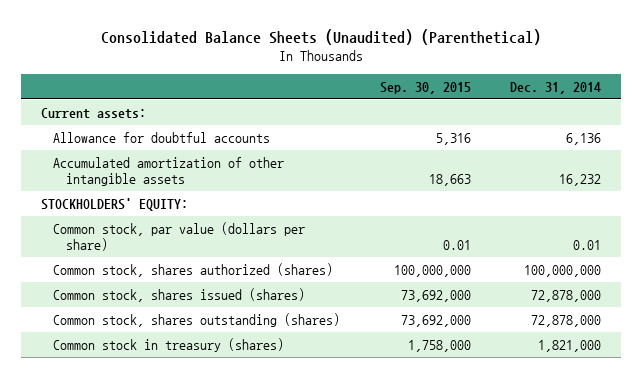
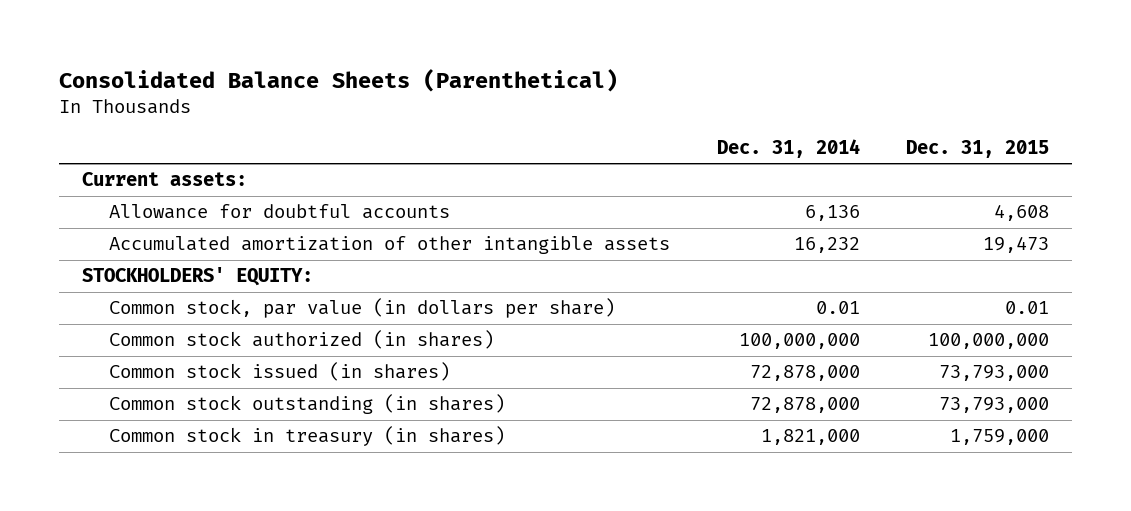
- Consolidated Balance Sheets (Unaudited) (Parenthetical)
+ Consolidated Balance Sheets (Parenthetical)
- | Sep. 30, 2015 | Dec. 31, 2014
+ | Dec. 31, 2014 | Dec. 31, 2015
- Common stock, par value (dollars per share) | 0.01 | 0.01
- Common stock, shares authorized (shares) | 100,000,000 | 100,000,000
- Common stock, shares issued (shares) | 73,692,000 | 72,878,000
- Common stock, shares outstanding (shares) | 73,692,000 | 72,878,000
- Common stock in treasury (shares) | 1,758,000 | 1,821,000
+ Common stock, par value (in dollars per share) | 0.01 | 0.01
+ Common stock authorized (in shares) | 100,000,000 | 100,000,000
+ Common stock issued (in shares) | 72,878,000 | 73,793,000
+ Common stock outstanding (in shares) | 72,878,000 | 73,793,000
+ Common stock in treasury (in shares) | 1,821,000 | 1,759,000

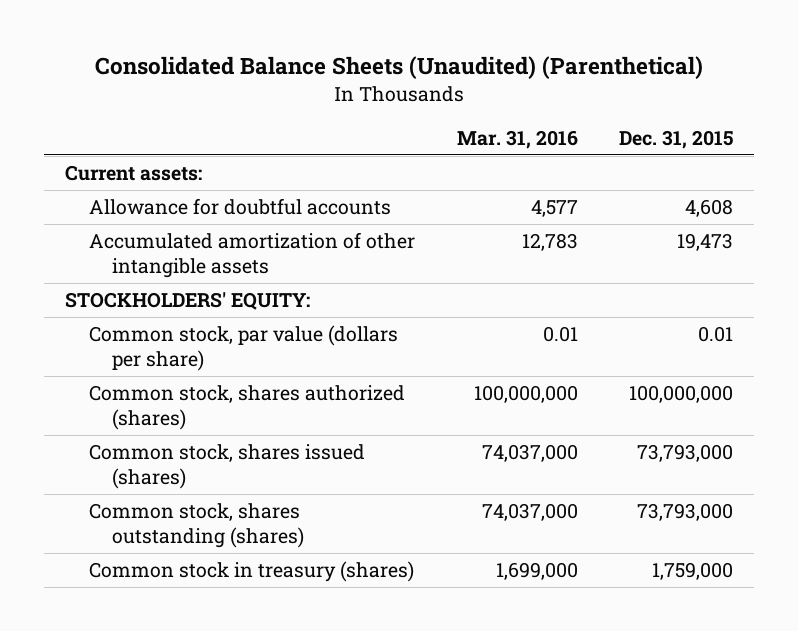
- Consolidated Balance Sheets (Parenthetical)
+ Consolidated Balance Sheets (Unaudited) (Parenthetical)
- | Dec. 31, 2014 | Dec. 31, 2015
+ | Mar. 31, 2016 | Dec. 31, 2015
- Common stock, par value (in dollars per share) | 0.01 | 0.01
- Common stock authorized (in shares) | 100,000,000 | 100,000,000
- Common stock issued (in shares) | 72,878,000 | 73,793,000
- Common stock outstanding (in shares) | 72,878,000 | 73,793,000
- Common stock in treasury (in shares) | 1,821,000 | 1,759,000
+ Common stock, par value (dollars per share) | 0.01 | 0.01
+ Common stock, shares authorized (shares) | 100,000,000 | 100,000,000
+ Common stock, shares issued (shares) | 74,037,000 | 73,793,000
+ Common stock, shares outstanding (shares) | 74,037,000 | 73,793,000
+ Common stock in treasury (shares) | 1,699,000 | 1,759,000

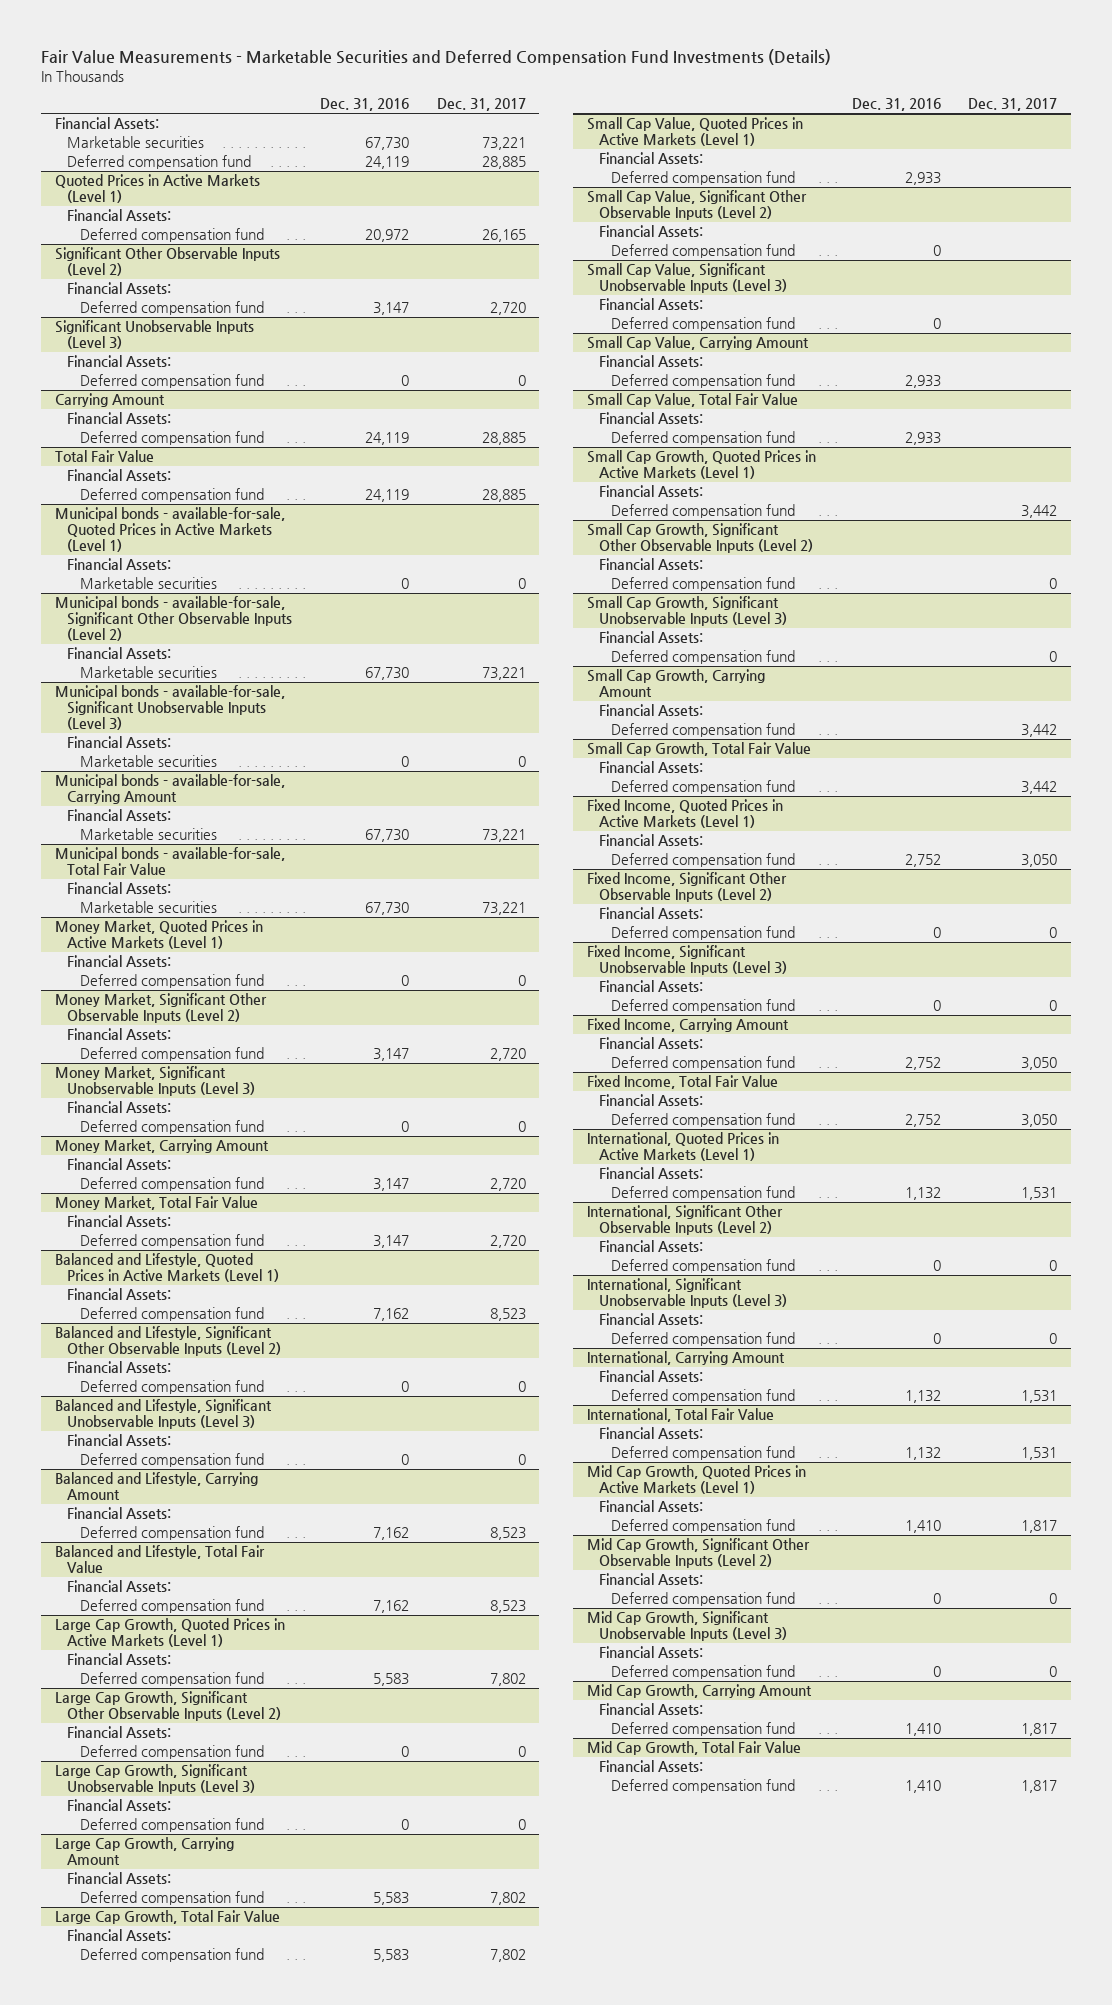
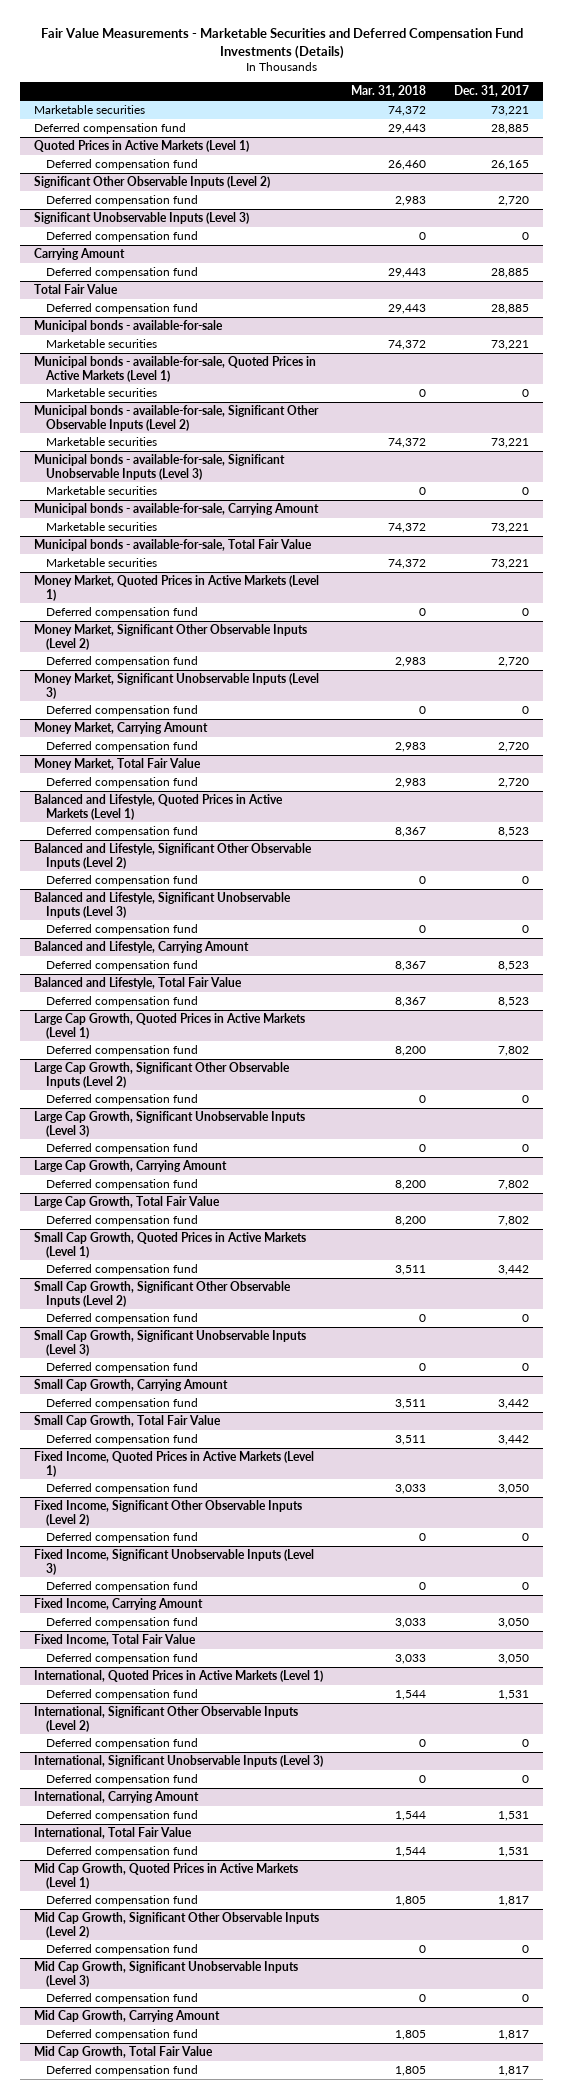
- | Dec. 31, 2016 | Dec. 31, 2017
+ | Mar. 31, 2018 | Dec. 31, 2017
- Financial Assets:
@ Quoted Prices in Active Markets (Level 1)
- Financial Assets:
@ Significant Other Observable Inputs (Level 2)
- Financial Assets:
@ Significant Unobservable Inputs (Level 3)
- Financial Assets:
@ Carrying Amount
- Financial Assets:
@ Total Fair Value
- Financial Assets:
+ Municipal bonds - available-for-sale
+ Marketable securities | 74,372 | 73,221
@ Municipal bonds - available-for-sale, Quoted Prices in Active Markets (Level 1)
- Financial Assets:
@ Municipal bonds - available-for-sale, Significant Other Observable Inputs (Level 2)
- Financial Assets:
@ Municipal bonds - available-for-sale, Significant Unobservable Inputs (Level 3)
- Financial Assets:
@ Municipal bonds - available-for-sale, Carrying Amount
- Financial Assets:
@ Municipal bonds - available-for-sale, Total Fair Value
- Financial Assets:
@ Money Market, Quoted Prices in Active Markets (Level 1)
- Financial Assets:
@ Money Market, Significant Other Observable Inputs (Level 2)
- Financial Assets:
@ Money Market, Significant Unobservable Inputs (Level 3)
- Financial Assets:
@ Money Market, Carrying Amount
- Financial Assets:
@ Money Market, Total Fair Value
- Financial Assets:
@ Balanced and Lifestyle, Quoted Prices in Active Markets (Level 1)
- Financial Assets:
@ Balanced and Lifestyle, Significant Other Observable Inputs (Level 2)
- Financial Assets:
@ Balanced and Lifestyle, Significant Unobservable Inputs (Level 3)
- Financial Assets:
@ Balanced and Lifestyle, Carrying Amount
- Financial Assets:
@ Balanced and Lifestyle, Total Fair Value
- Financial Assets:
@ Large Cap Growth, Quoted Prices in Active Markets (Level 1)
- Financial Assets:
@ Large Cap Growth, Significant Other Observable Inputs (Level 2)
- Financial Assets:
@ Large Cap Growth, Significant Unobservable Inputs (Level 3)
- Financial Assets:
@ Large Cap Growth, Carrying Amount
- Financial Assets:
@ Large Cap Growth, Total Fair Value
- Financial Assets:
- Small Cap Value, Quoted Prices in Active Markets (Level 1)
- Financial Assets:
- Deferred compensation fund | 2,933 |
- Small Cap Value, Significant Other Observable Inputs (Level 2)
- Financial Assets:
- Deferred compensation fund | 0 |
- Small Cap Value, Significant Unobservable Inputs (Level 3)
- Financial Assets:
- Deferred compensation fund | 0 |
- Small Cap Value, Carrying Amount
- Financial Assets:
- Deferred compensation fund | 2,933 |
- Small Cap Value, Total Fair Value
- Financial Assets:
- Deferred compensation fund | 2,933 |
@ Small Cap Growth, Quoted Prices in Active Markets (Level 1)
- Financial Assets:
@ Small Cap Growth, Significant Other Observable Inputs (Level 2)
- Financial Assets:
@ Small Cap Growth, Significant Unobservable Inputs (Level 3)
- Financial Assets:
@ Small Cap Growth, Carrying Amount
- Financial Assets:
@ Small Cap Growth, Total Fair Value
- Financial Assets:
@ Fixed Income, Quoted Prices in Active Markets (Level 1)
- Financial Assets:
@ Fixed Income, Significant Other Observable Inputs (Level 2)
- Financial Assets:
@ Fixed Income, Significant Unobservable Inputs (Level 3)
- Financial Assets:
@ Fixed Income, Carrying Amount
- Financial Assets:
@ Fixed Income, Total Fair Value
- Financial Assets:
@ International, Quoted Prices in Active Markets (Level 1)
- Financial Assets:
@ International, Significant Other Observable Inputs (Level 2)
- Financial Assets:
@ International, Significant Unobservable Inputs (Level 3)
- Financial Assets:
@ International, Carrying Amount
- Financial Assets:
@ International, Total Fair Value
- Financial Assets:
@ Mid Cap Growth, Quoted Prices in Active Markets (Level 1)
- Financial Assets:
@ Mid Cap Growth, Significant Other Observable Inputs (Level 2)
- Financial Assets:
@ Mid Cap Growth, Significant Unobservable Inputs (Level 3)
- Financial Assets:
@ Mid Cap Growth, Carrying Amount
- Financial Assets:
@ Mid Cap Growth, Total Fair Value
- Financial Assets:

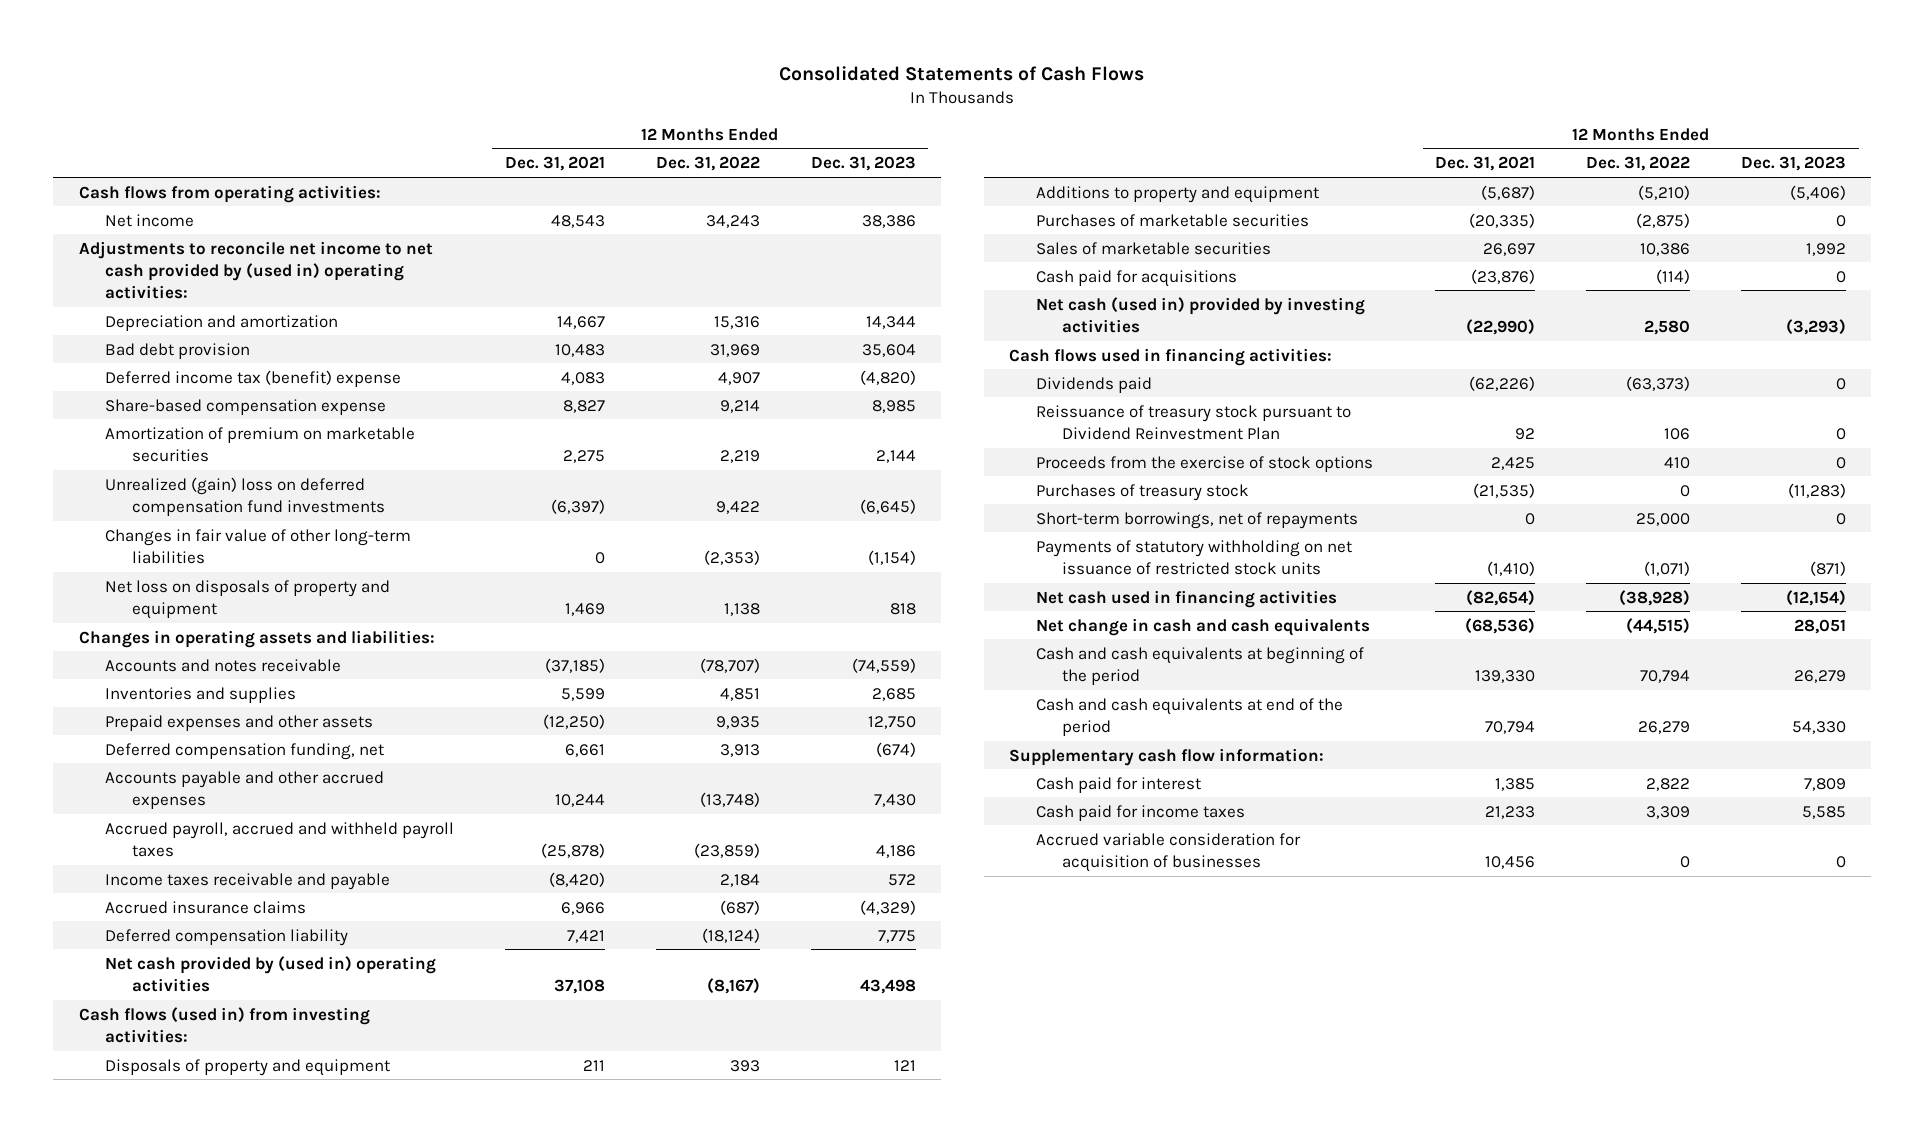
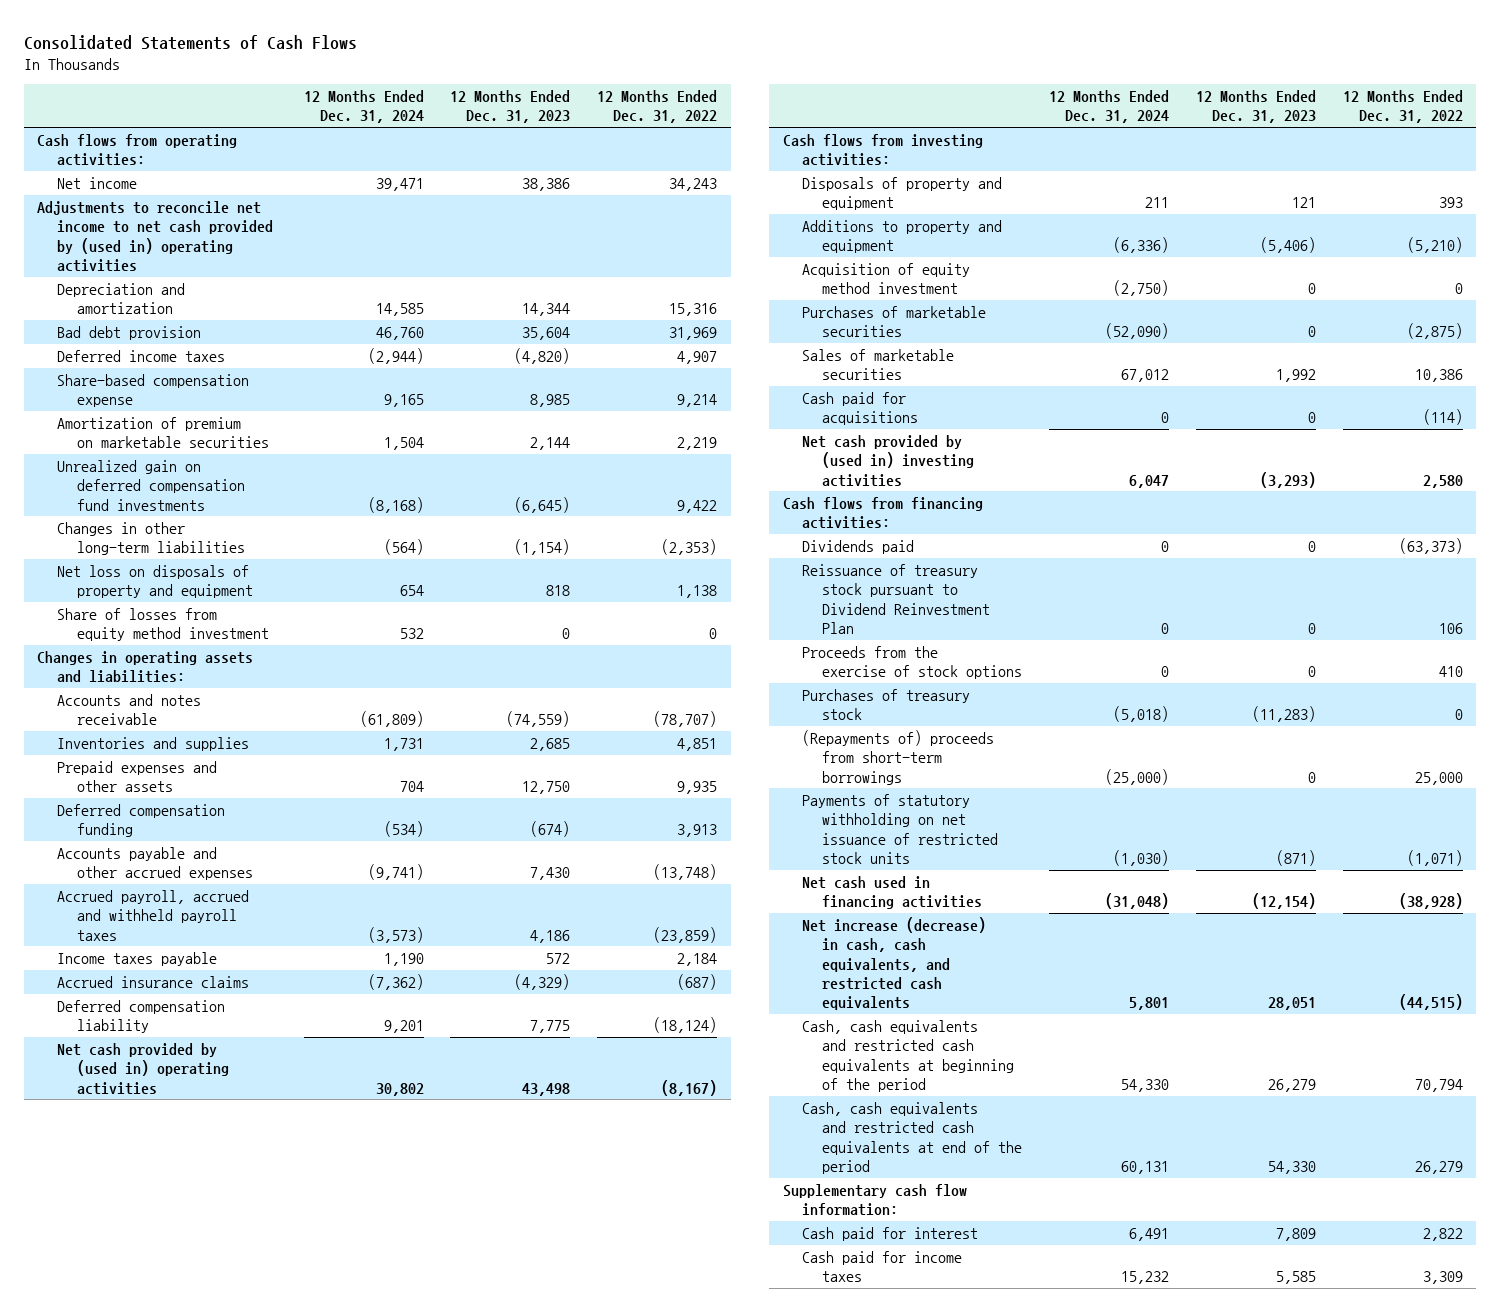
- | 12 Months Ended Dec. 31, 2021 | 12 Months Ended Dec. 31, 2022 | 12 Months Ended Dec. 31, 2023
+ | 12 Months Ended Dec. 31, 2024 | 12 Months Ended Dec. 31, 2023 | 12 Months Ended Dec. 31, 2022
- Adjustments to reconcile net income to net cash provided by (used in) operating activities:
+ Adjustments to reconcile net income to net cash provided by (used in) operating activities
- Deferred income tax (benefit) expense | 4,083 | 4,907 | (4,820)
+ Deferred income taxes | (2,944) | (4,820) | 4,907
- Unrealized (gain) loss on deferred compensation fund investments | (6,397) | 9,422 | (6,645)
- Changes in fair value of other long-term liabilities | 0 | (2,353) | (1,154)
+ Unrealized gain on deferred compensation fund investments | (8,168) | (6,645) | 9,422
+ Changes in other long-term liabilities | (564) | (1,154) | (2,353)
+ Share of losses from equity method investment | 532 | 0 | 0
- Deferred compensation funding, net | 6,661 | 3,913 | (674)
+ Deferred compensation funding | (534) | (674) | 3,913
- Income taxes receivable and payable | (8,420) | 2,184 | 572
+ Income taxes payable | 1,190 | 572 | 2,184
- Cash flows (used in) from investing activities:
+ Cash flows from investing activities:
+ Acquisition of equity method investment | (2,750) | 0 | 0
- Net cash (used in) provided by investing activities | (22,990) | 2,580 | (3,293)
- Cash flows used in financing activities:
+ Net cash provided by (used in) investing activities | 6,047 | (3,293) | 2,580
+ Cash flows from financing activities:
- Short-term borrowings, net of repayments | 0 | 25,000 | 0
+ (Repayments of) proceeds from short-term borrowings | (25,000) | 0 | 25,000
- Net change in cash and cash equivalents | (68,536) | (44,515) | 28,051
- Cash and cash equivalents at beginning of the period | 139,330 | 70,794 | 26,279
- Cash and cash equivalents at end of the period | 70,794 | 26,279 | 54,330
+ Net increase (decrease) in cash, cash equivalents, and restricted cash equivalents | 5,801 | 28,051 | (44,515)
+ Cash, cash equivalents and restricted cash equivalents at beginning of the period | 54,330 | 26,279 | 70,794
+ Cash, cash equivalents and restricted cash equivalents at end of the period | 60,131 | 54,330 | 26,279
- Accrued variable consideration for acquisition of businesses | 10,456 | 0 | 0

